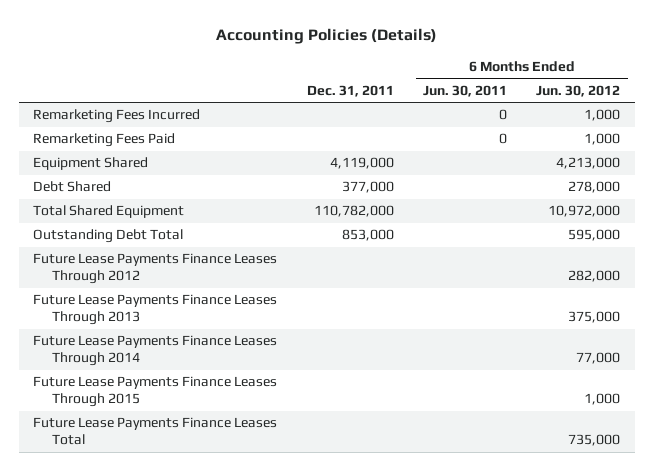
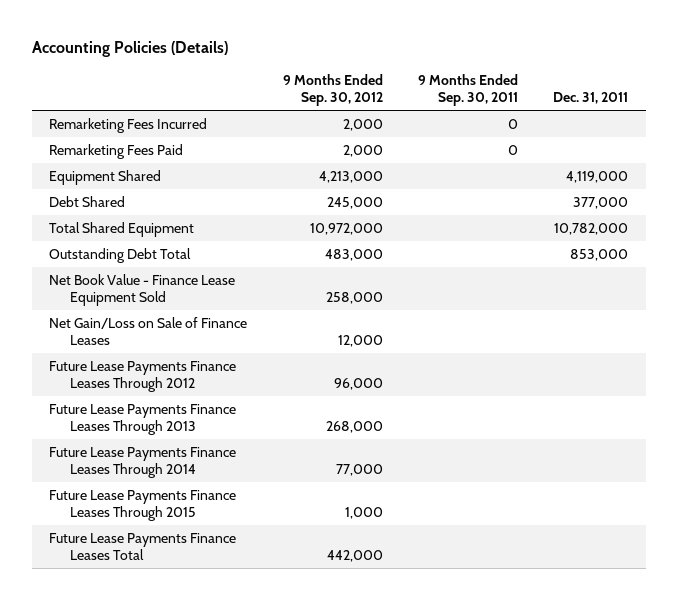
- | Dec. 31, 2011 | 6 Months Ended Jun. 30, 2011 | 6 Months Ended Jun. 30, 2012
+ | 9 Months Ended Sep. 30, 2012 | 9 Months Ended Sep. 30, 2011 | Dec. 31, 2011
- Total Shared Equipment | 110,782,000 | | 10,972,000
+ Total Shared Equipment | 10,972,000 | | 10,782,000
+ Net Book Value - Finance Lease Equipment Sold | 258,000 | |
+ Net Gain/Loss on Sale of Finance Leases | 12,000 | |

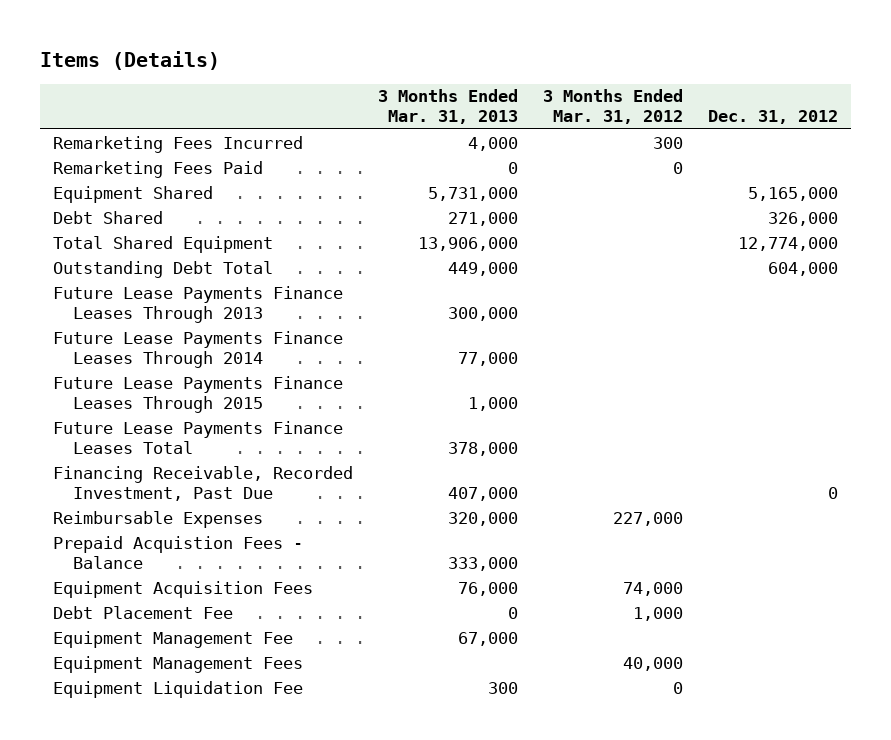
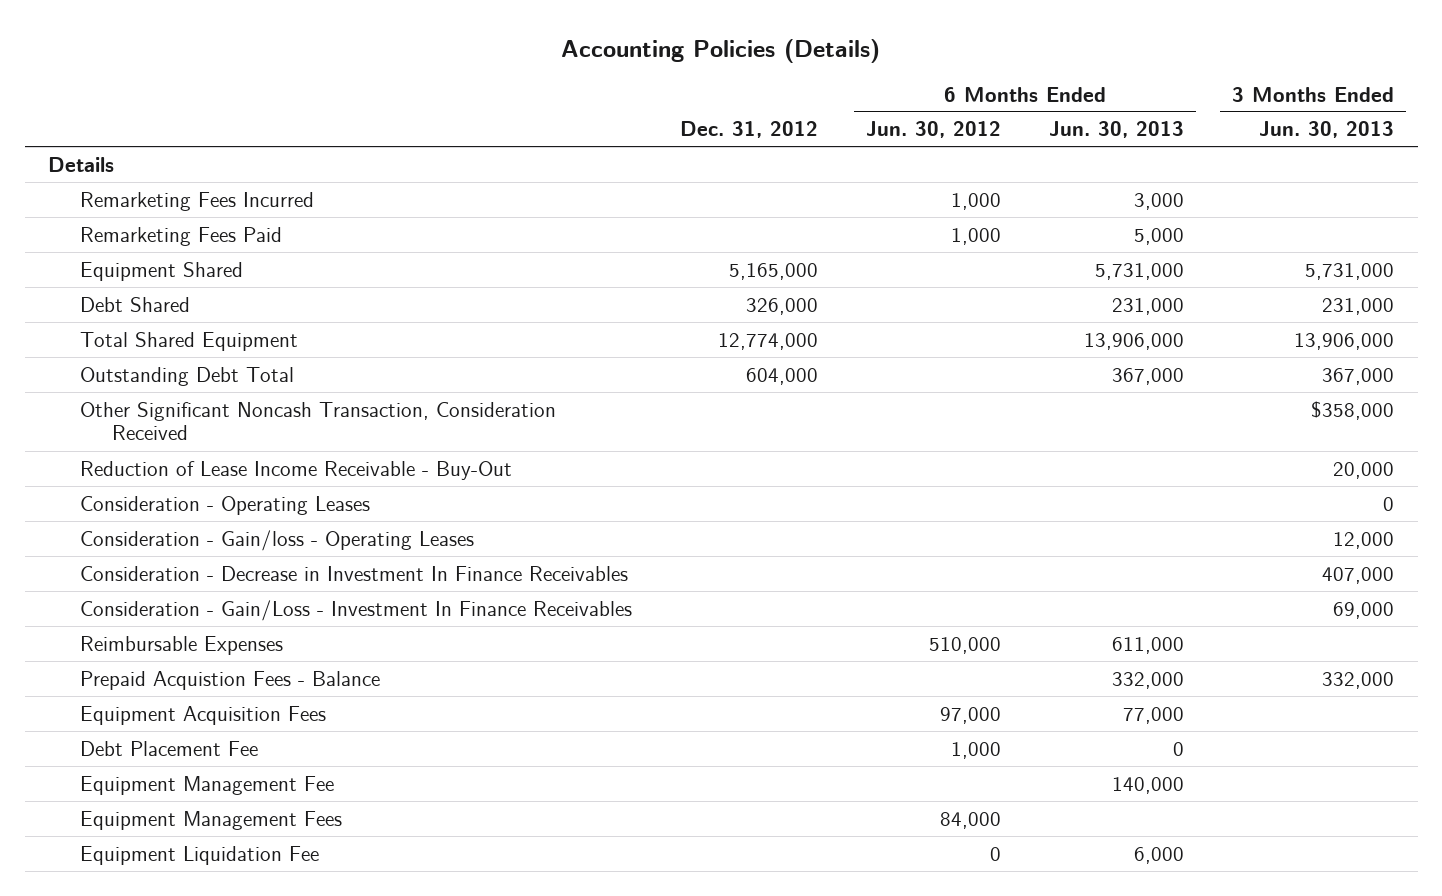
- Items (Details)
+ Accounting Policies (Details)
- | 3 Months Ended Mar. 31, 2013 | 3 Months Ended Mar. 31, 2012 | Dec. 31, 2012
+ | Dec. 31, 2012 | 6 Months Ended Jun. 30, 2012 | 6 Months Ended Jun. 30, 2013 | 3 Months Ended Jun. 30, 2013
+ Details
- Future Lease Payments Finance Leases Through 2013 | 300,000 | |
- Future Lease Payments Finance Leases Through 2014 | 77,000 | |
- Future Lease Payments Finance Leases Through 2015 | 1,000 | |
- Future Lease Payments Finance Leases Total | 378,000 | |
- Financing Receivable, Recorded Investment, Past Due | 407,000 | | 0
+ Other Significant Noncash Transaction, Consideration Received | | | | $358,000
+ Reduction of Lease Income Receivable - Buy-Out | | | | 20,000
+ Consideration - Operating Leases | | | | 0
+ Consideration - Gain/loss - Operating Leases | | | | 12,000
+ Consideration - Decrease in Investment In Finance Receivables | | | | 407,000
+ Consideration - Gain/Loss - Investment In Finance Receivables | | | | 69,000

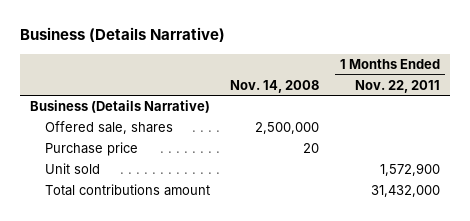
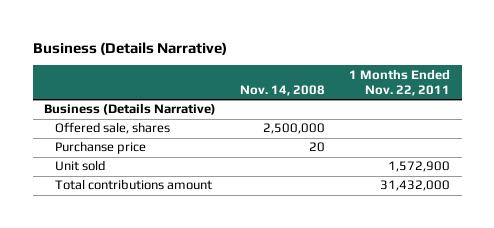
- Purchase price | 20 |
+ Purchanse price | 20 |

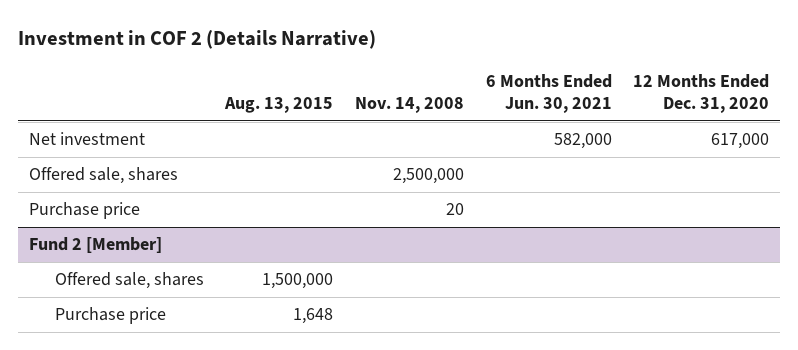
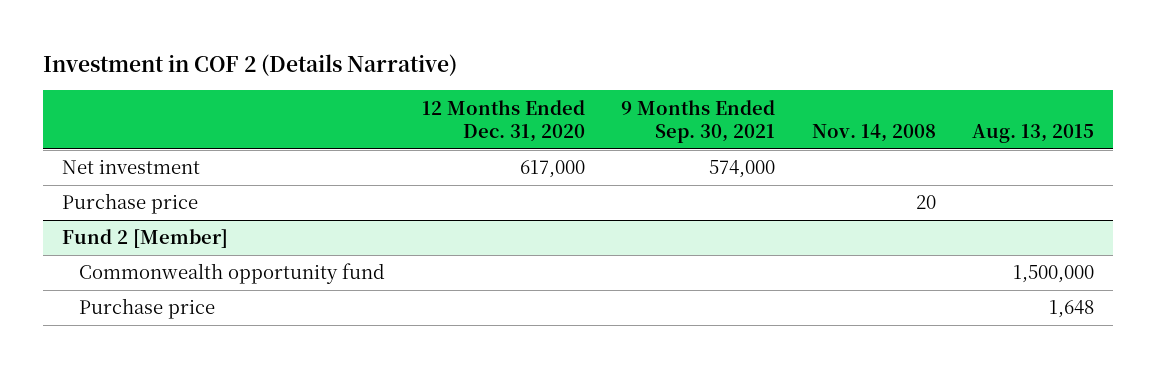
- | Aug. 13, 2015 | Nov. 14, 2008 | 6 Months Ended Jun. 30, 2021 | 12 Months Ended Dec. 31, 2020
+ | 12 Months Ended Dec. 31, 2020 | 9 Months Ended Sep. 30, 2021 | Nov. 14, 2008 | Aug. 13, 2015
- Offered sale, shares | | 2,500,000 | |
@ Fund 2 [Member]
- Offered sale, shares | 1,500,000 | | |
+ Commonwealth opportunity fund | | | | 1,500,000

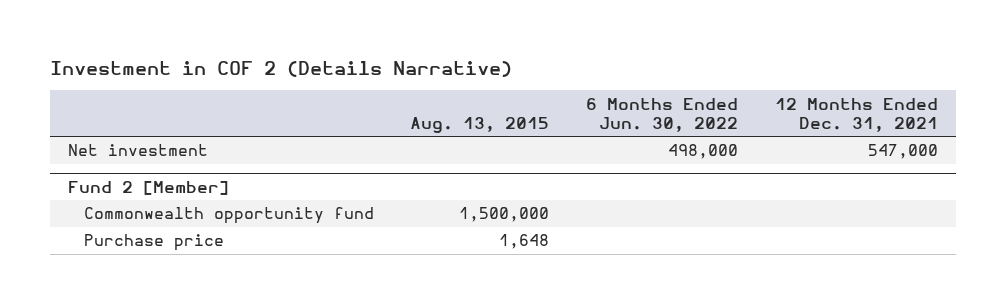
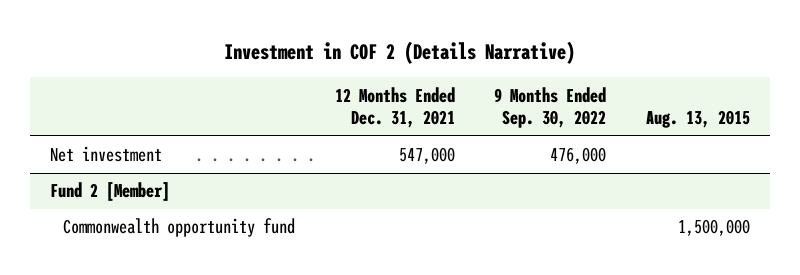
- | Aug. 13, 2015 | 6 Months Ended Jun. 30, 2022 | 12 Months Ended Dec. 31, 2021
+ | 12 Months Ended Dec. 31, 2021 | 9 Months Ended Sep. 30, 2022 | Aug. 13, 2015
@ Fund 2 [Member]
- Purchase price | 1,648 | |

